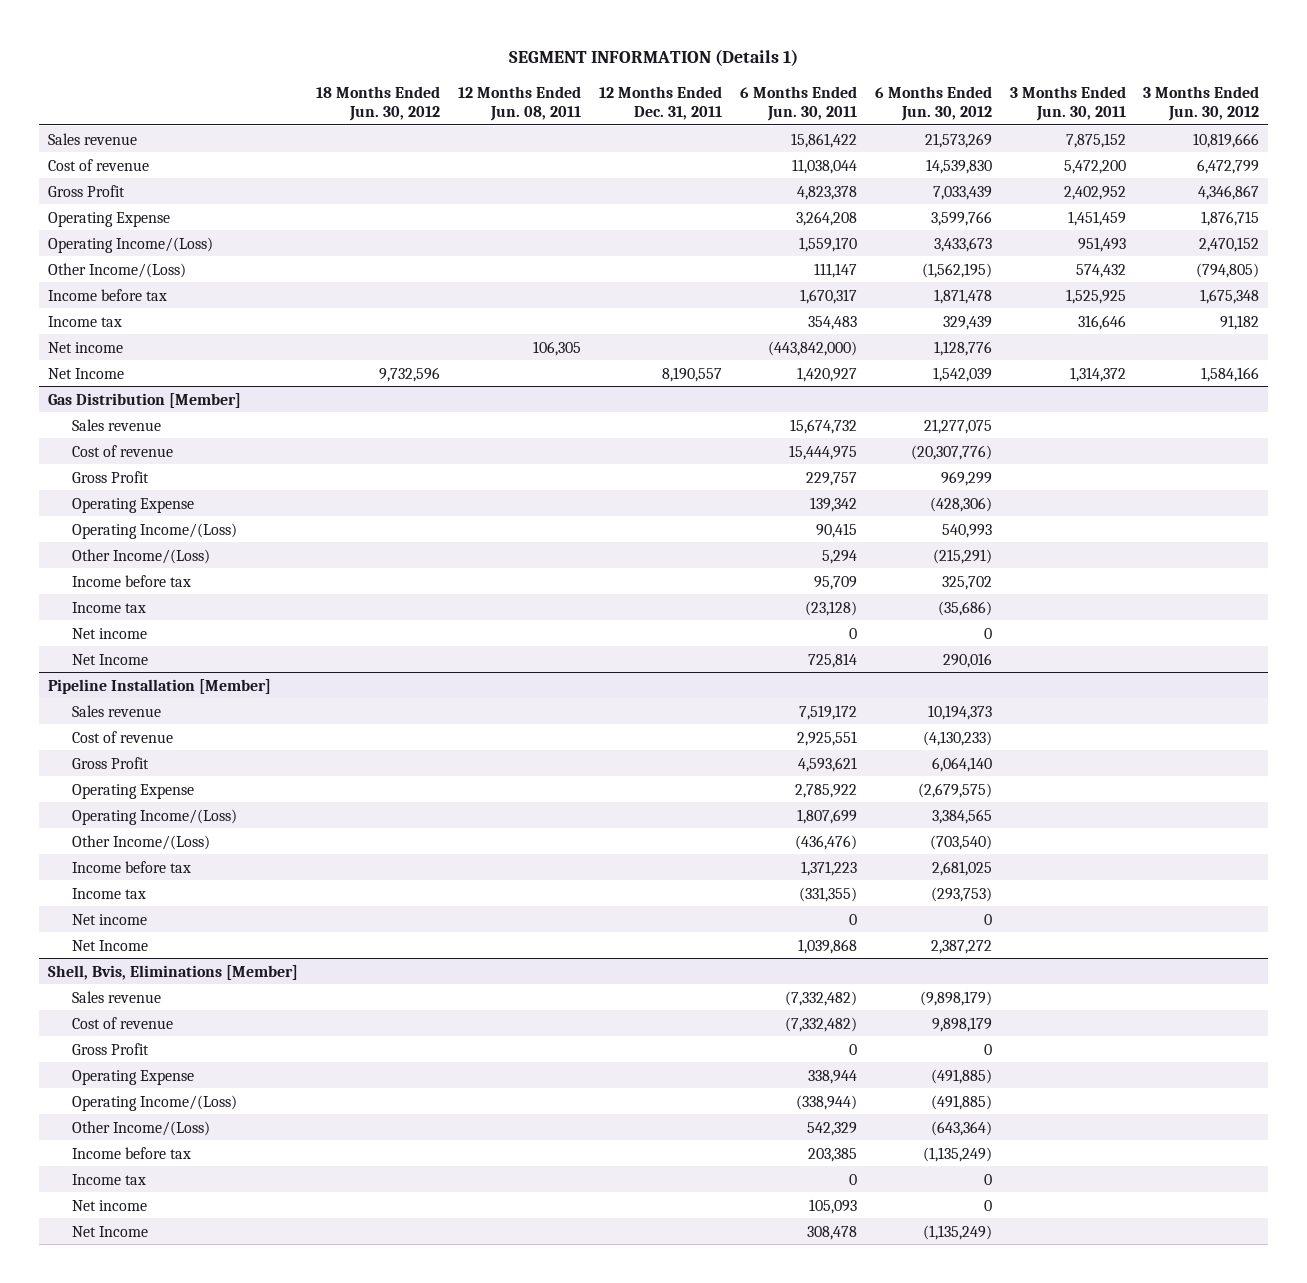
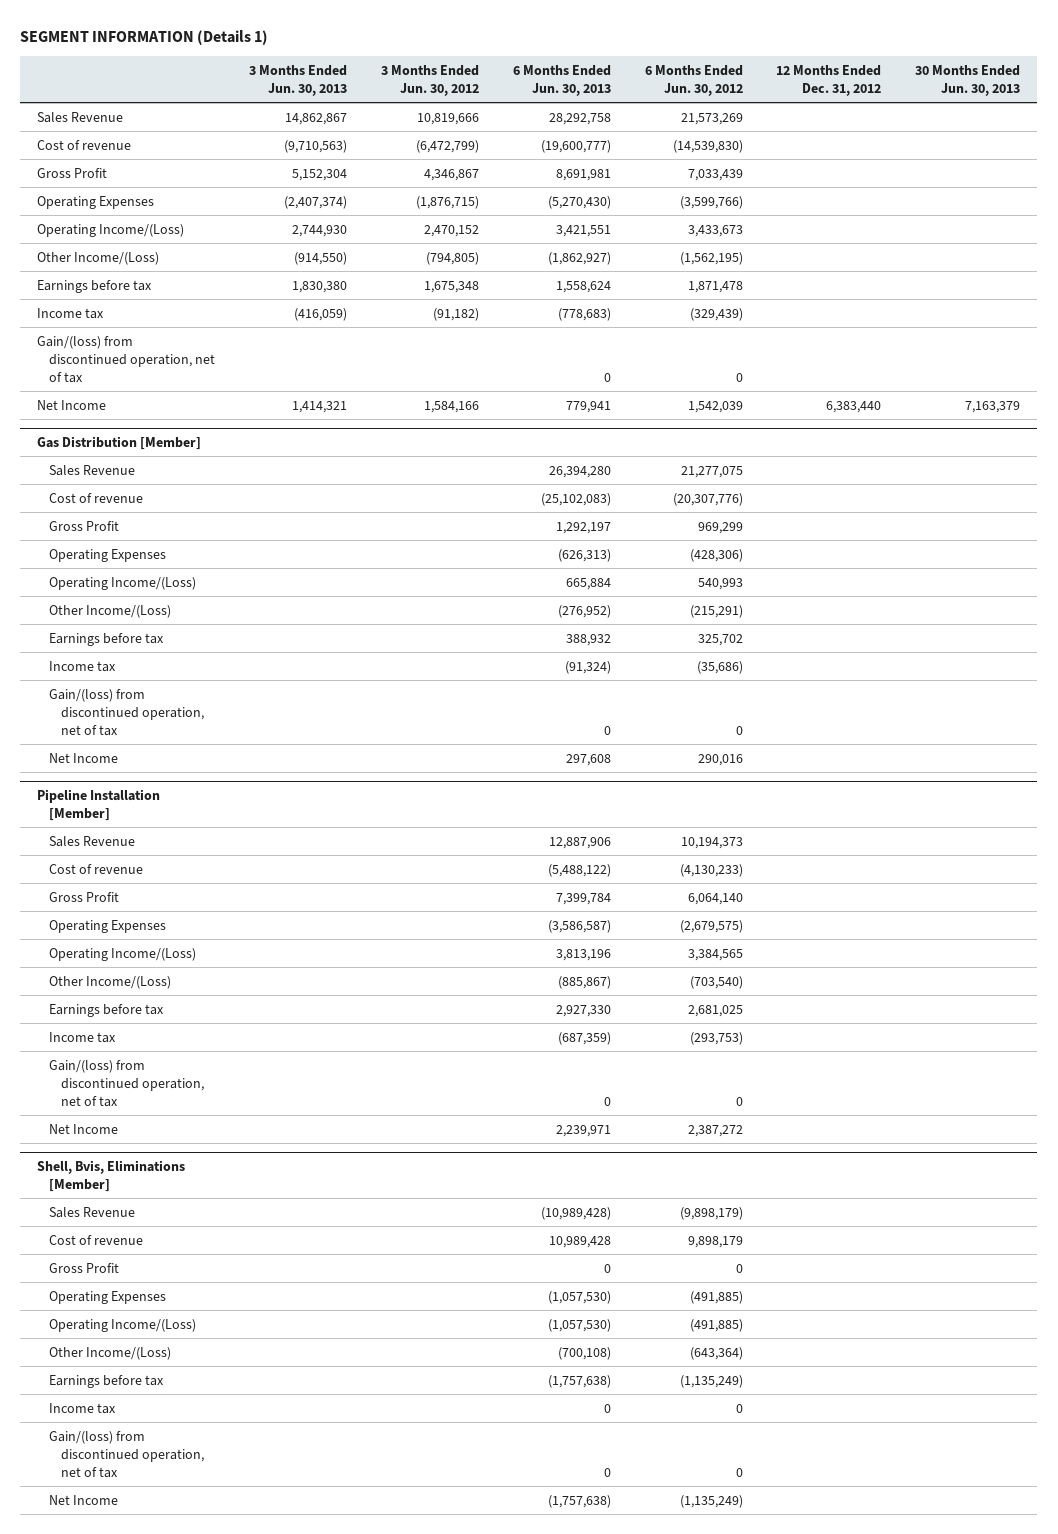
- | 18 Months Ended Jun. 30, 2012 | 12 Months Ended Jun. 08, 2011 | 12 Months Ended Dec. 31, 2011 | 6 Months Ended Jun. 30, 2011 | 6 Months Ended Jun. 30, 2012 | 3 Months Ended Jun. 30, 2011 | 3 Months Ended Jun. 30, 2012
+ | 3 Months Ended Jun. 30, 2013 | 3 Months Ended Jun. 30, 2012 | 6 Months Ended Jun. 30, 2013 | 6 Months Ended Jun. 30, 2012 | 12 Months Ended Dec. 31, 2012 | 30 Months Ended Jun. 30, 2013
- Sales revenue | | | | 15,861,422 | 21,573,269 | 7,875,152 | 10,819,666
- Cost of revenue | | | | 11,038,044 | 14,539,830 | 5,472,200 | 6,472,799
+ Sales Revenue | 14,862,867 | 10,819,666 | 28,292,758 | 21,573,269 | |
+ Cost of revenue | (9,710,563) | (6,472,799) | (19,600,777) | (14,539,830) | |
- Operating Expense | | | | 3,264,208 | 3,599,766 | 1,451,459 | 1,876,715
+ Operating Expenses | (2,407,374) | (1,876,715) | (5,270,430) | (3,599,766) | |
- Income before tax | | | | 1,670,317 | 1,871,478 | 1,525,925 | 1,675,348
- Income tax | | | | 354,483 | 329,439 | 316,646 | 91,182
- Net income | | 106,305 | | (443,842,000) | 1,128,776 | |
+ Earnings before tax | 1,830,380 | 1,675,348 | 1,558,624 | 1,871,478 | |
+ Income tax | (416,059) | (91,182) | (778,683) | (329,439) | |
+ Gain/(loss) from discontinued operation, net of tax | | | 0 | 0 | |
@ Gas Distribution [Member]
- Sales revenue | | | | 15,674,732 | 21,277,075 | |
+ Sales Revenue | | | 26,394,280 | 21,277,075 | |
- Operating Expense | | | | 139,342 | (428,306) | |
+ Operating Expenses | | | (626,313) | (428,306) | |
- Income before tax | | | | 95,709 | 325,702 | |
+ Earnings before tax | | | 388,932 | 325,702 | |
- Net income | | | | 0 | 0 | |
+ Gain/(loss) from discontinued operation, net of tax | | | 0 | 0 | |
@ Pipeline Installation [Member]
- Sales revenue | | | | 7,519,172 | 10,194,373 | |
+ Sales Revenue | | | 12,887,906 | 10,194,373 | |
- Operating Expense | | | | 2,785,922 | (2,679,575) | |
+ Operating Expenses | | | (3,586,587) | (2,679,575) | |
- Income before tax | | | | 1,371,223 | 2,681,025 | |
+ Earnings before tax | | | 2,927,330 | 2,681,025 | |
- Net income | | | | 0 | 0 | |
+ Gain/(loss) from discontinued operation, net of tax | | | 0 | 0 | |
@ Shell, Bvis, Eliminations [Member]
- Sales revenue | | | | (7,332,482) | (9,898,179) | |
+ Sales Revenue | | | (10,989,428) | (9,898,179) | |
- Operating Expense | | | | 338,944 | (491,885) | |
+ Operating Expenses | | | (1,057,530) | (491,885) | |
- Income before tax | | | | 203,385 | (1,135,249) | |
+ Earnings before tax | | | (1,757,638) | (1,135,249) | |
- Net income | | | | 105,093 | 0 | |
+ Gain/(loss) from discontinued operation, net of tax | | | 0 | 0 | |

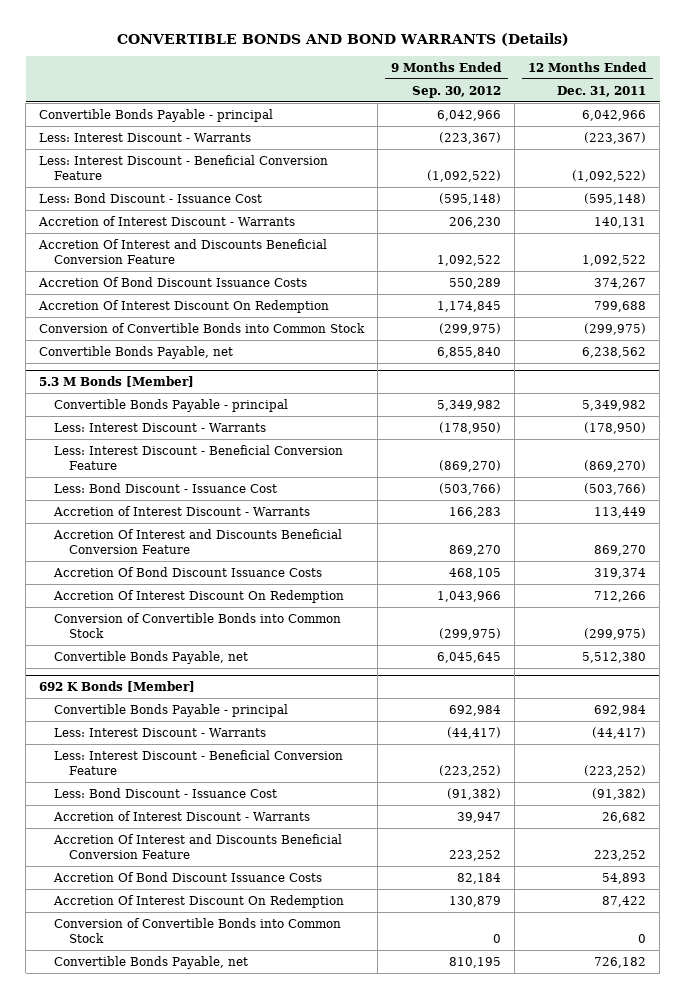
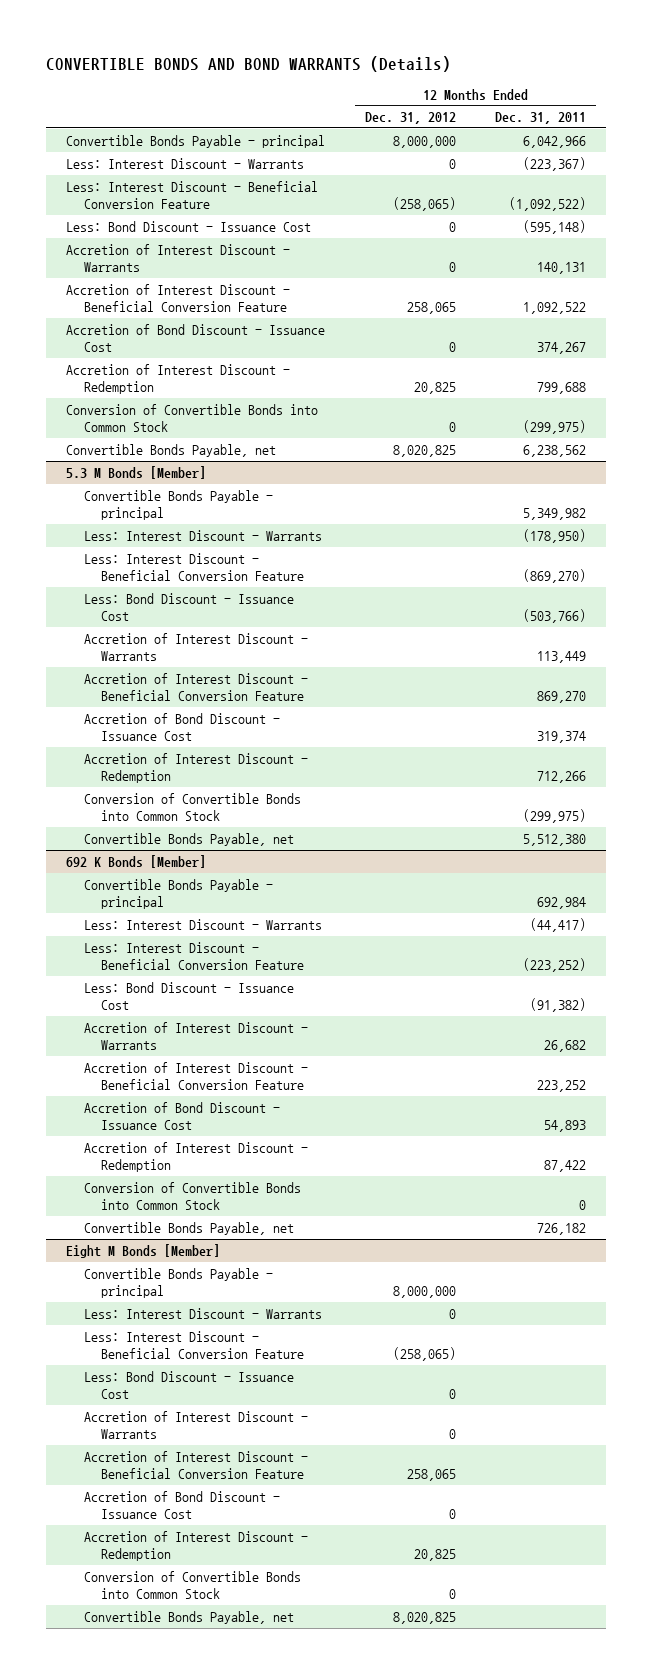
- | 9 Months Ended Sep. 30, 2012 | 12 Months Ended Dec. 31, 2011
+ | 12 Months Ended Dec. 31, 2012 | 12 Months Ended Dec. 31, 2011
- Accretion Of Interest and Discounts Beneficial Conversion Feature | 1,092,522 | 1,092,522
- Accretion Of Bond Discount Issuance Costs | 550,289 | 374,267
- Accretion Of Interest Discount On Redemption | 1,174,845 | 799,688
+ Accretion of Interest Discount - Beneficial Conversion Feature | 258,065 | 1,092,522
+ Accretion of Bond Discount - Issuance Cost | 0 | 374,267
+ Accretion of Interest Discount - Redemption | 20,825 | 799,688
@ 5.3 M Bonds [Member]
- Accretion Of Interest and Discounts Beneficial Conversion Feature | 869,270 | 869,270
- Accretion Of Bond Discount Issuance Costs | 468,105 | 319,374
- Accretion Of Interest Discount On Redemption | 1,043,966 | 712,266
+ Accretion of Interest Discount - Beneficial Conversion Feature | | 869,270
+ Accretion of Bond Discount - Issuance Cost | | 319,374
+ Accretion of Interest Discount - Redemption | | 712,266
@ 692 K Bonds [Member]
- Accretion Of Interest and Discounts Beneficial Conversion Feature | 223,252 | 223,252
- Accretion Of Bond Discount Issuance Costs | 82,184 | 54,893
- Accretion Of Interest Discount On Redemption | 130,879 | 87,422
+ Accretion of Interest Discount - Beneficial Conversion Feature | | 223,252
+ Accretion of Bond Discount - Issuance Cost | | 54,893
+ Accretion of Interest Discount - Redemption | | 87,422
+ Eight M Bonds [Member]
+ Convertible Bonds Payable - principal | 8,000,000 |
+ Less: Interest Discount - Warrants | 0 |
+ Less: Interest Discount - Beneficial Conversion Feature | (258,065) |
+ Less: Bond Discount - Issuance Cost | 0 |
+ Accretion of Interest Discount - Warrants | 0 |
+ Accretion of Interest Discount - Beneficial Conversion Feature | 258,065 |
+ Accretion of Bond Discount - Issuance Cost | 0 |
+ Accretion of Interest Discount - Redemption | 20,825 |
+ Conversion of Convertible Bonds into Common Stock | 0 |
+ Convertible Bonds Payable, net | 8,020,825 |

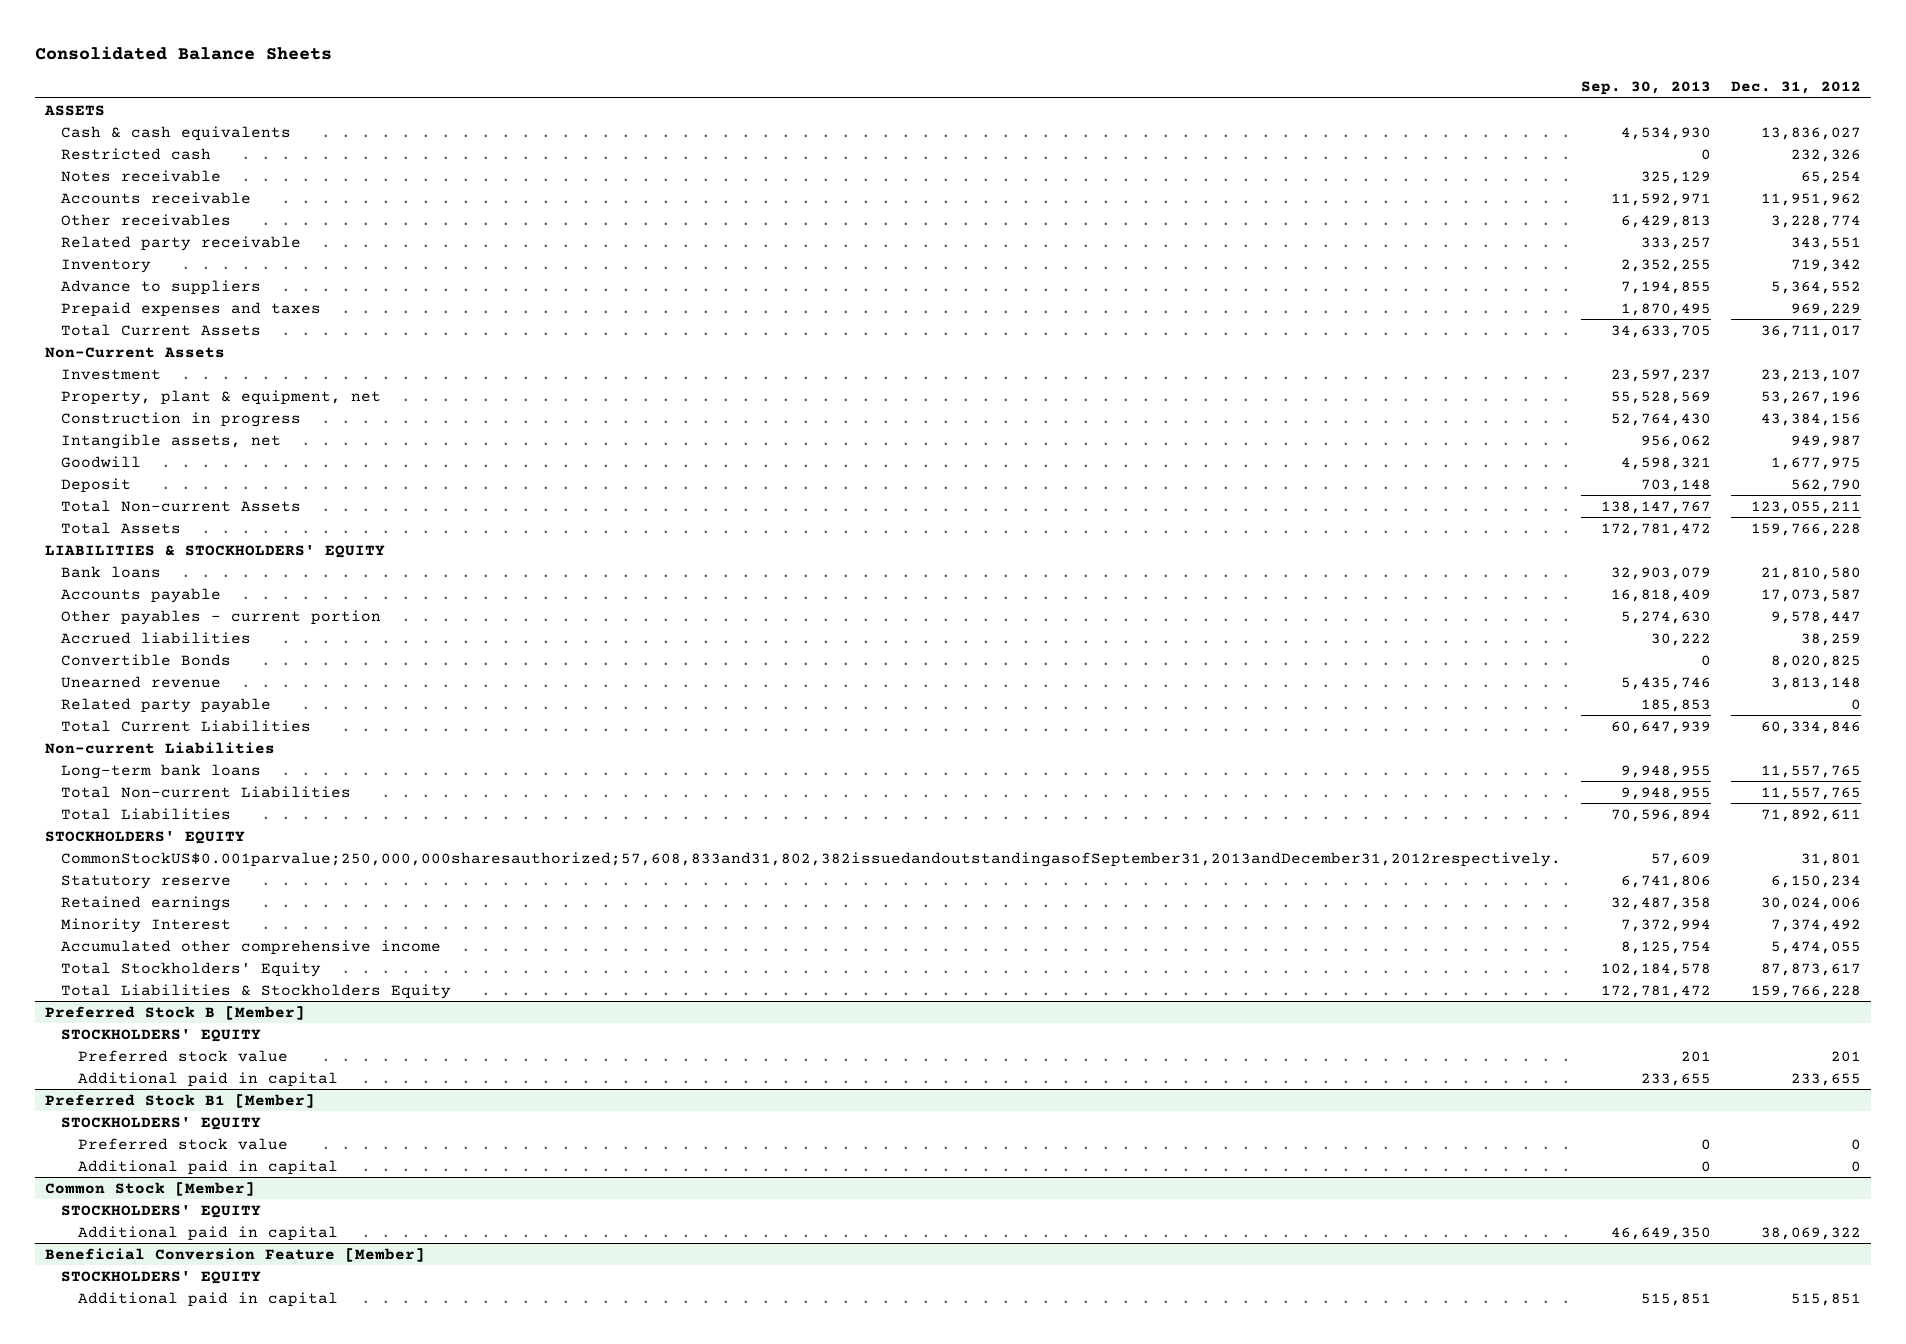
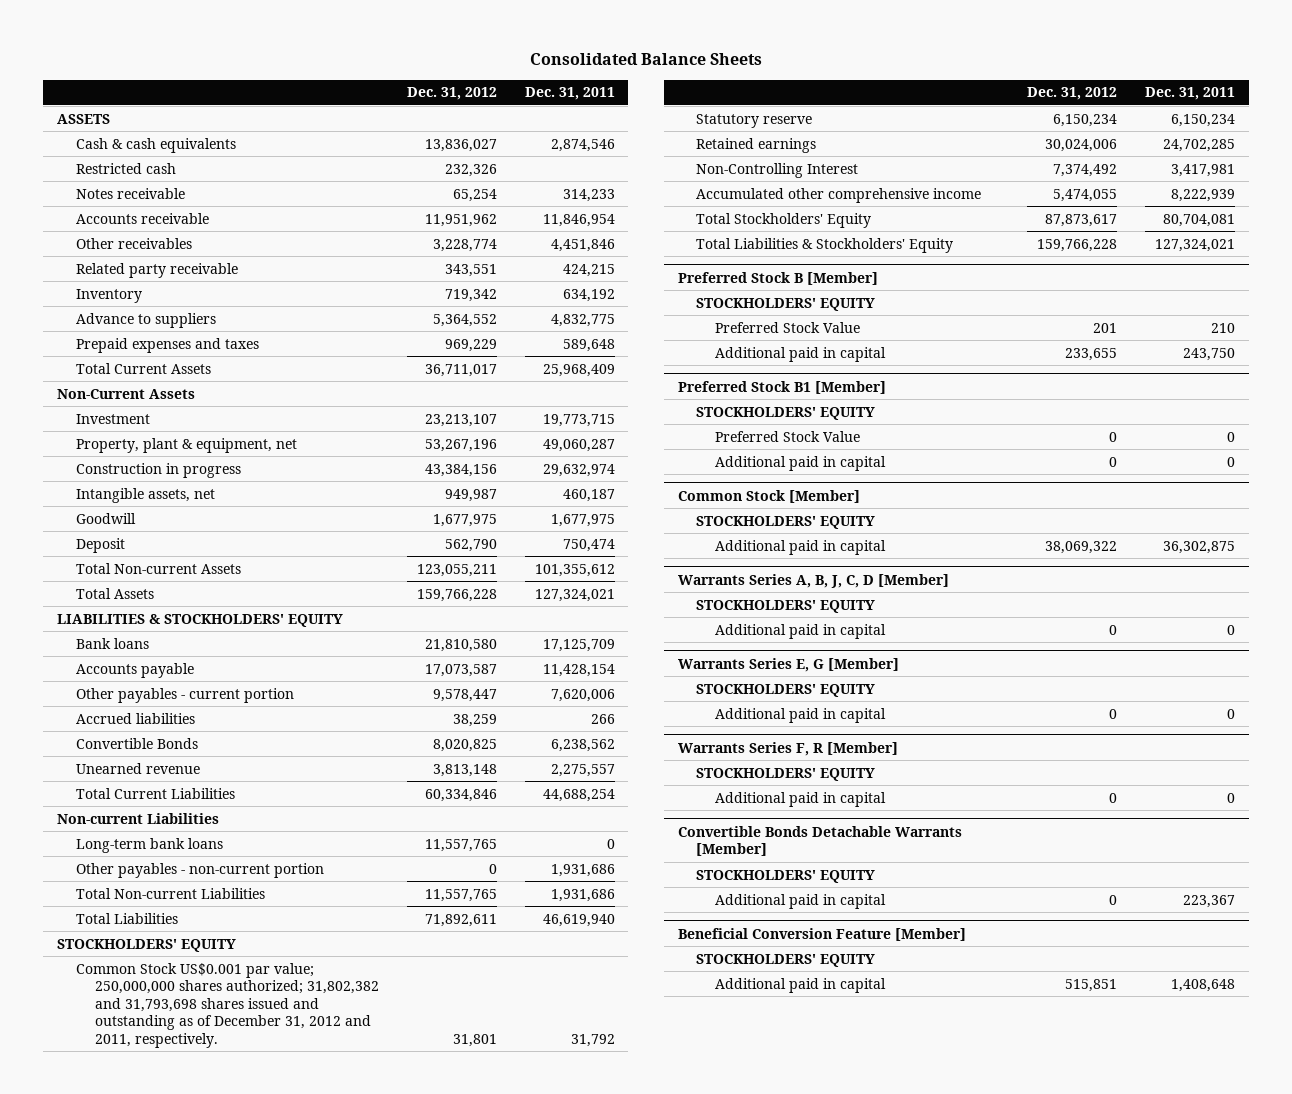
- | Sep. 30, 2013 | Dec. 31, 2012
+ | Dec. 31, 2012 | Dec. 31, 2011
- Related party payable | 185,853 | 0
+ Other payables - non-current portion | 0 | 1,931,686
- CommonStockUS$0.001parvalue;250,000,000sharesauthorized;57,608,833and31,802,382issuedandoutstandingasofSeptember31,2013andDecember31,2012respectively. | 57,609 | 31,801
+ Common Stock US$0.001 par value; 250,000,000 shares authorized; 31,802,382 and 31,793,698 shares issued and outstanding as of December 31, 2012 and 2011, respectively. | 31,801 | 31,792
- Minority Interest | 7,372,994 | 7,374,492
+ Non-Controlling Interest | 7,374,492 | 3,417,981
- Total Liabilities & Stockholders Equity | 172,781,472 | 159,766,228
+ Total Liabilities & Stockholders' Equity | 159,766,228 | 127,324,021
@ Preferred Stock B [Member]
- Preferred stock value | 201 | 201
+ Preferred Stock Value | 201 | 210
@ Preferred Stock B1 [Member]
- Preferred stock value | 0 | 0
+ Preferred Stock Value | 0 | 0
+ Warrants Series A, B, J, C, D [Member]
+ STOCKHOLDERS' EQUITY
+ Additional paid in capital | 0 | 0
+ Warrants Series E, G [Member]
+ STOCKHOLDERS' EQUITY
+ Additional paid in capital | 0 | 0
+ Warrants Series F, R [Member]
+ STOCKHOLDERS' EQUITY
+ Additional paid in capital | 0 | 0
+ Convertible Bonds Detachable Warrants [Member]
+ STOCKHOLDERS' EQUITY
+ Additional paid in capital | 0 | 223,367

